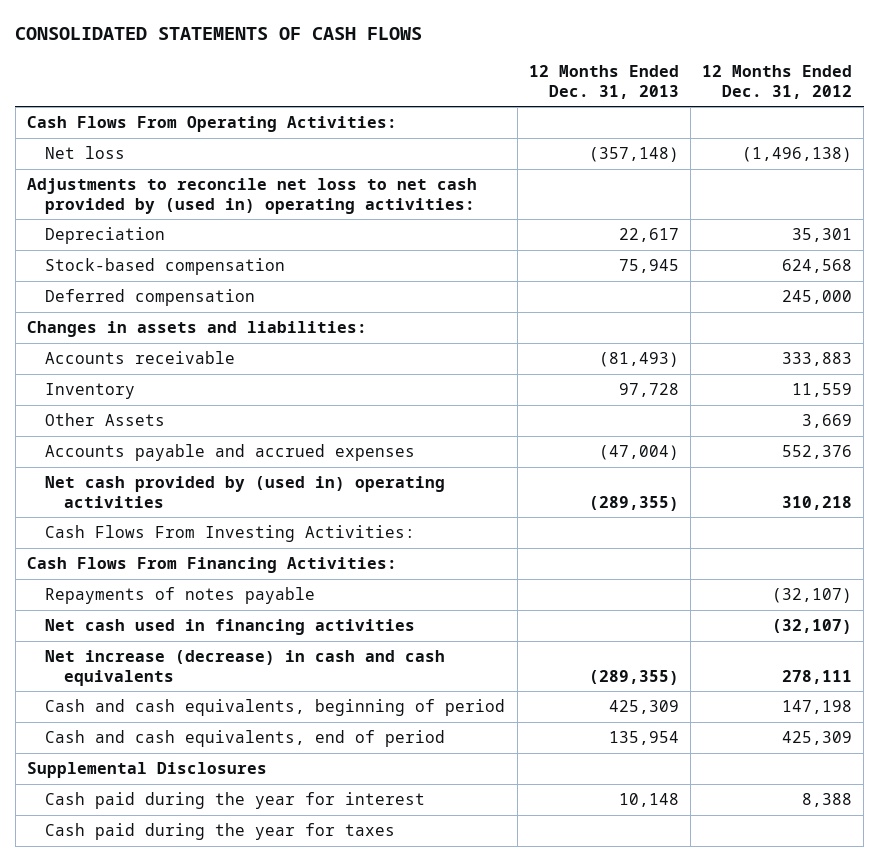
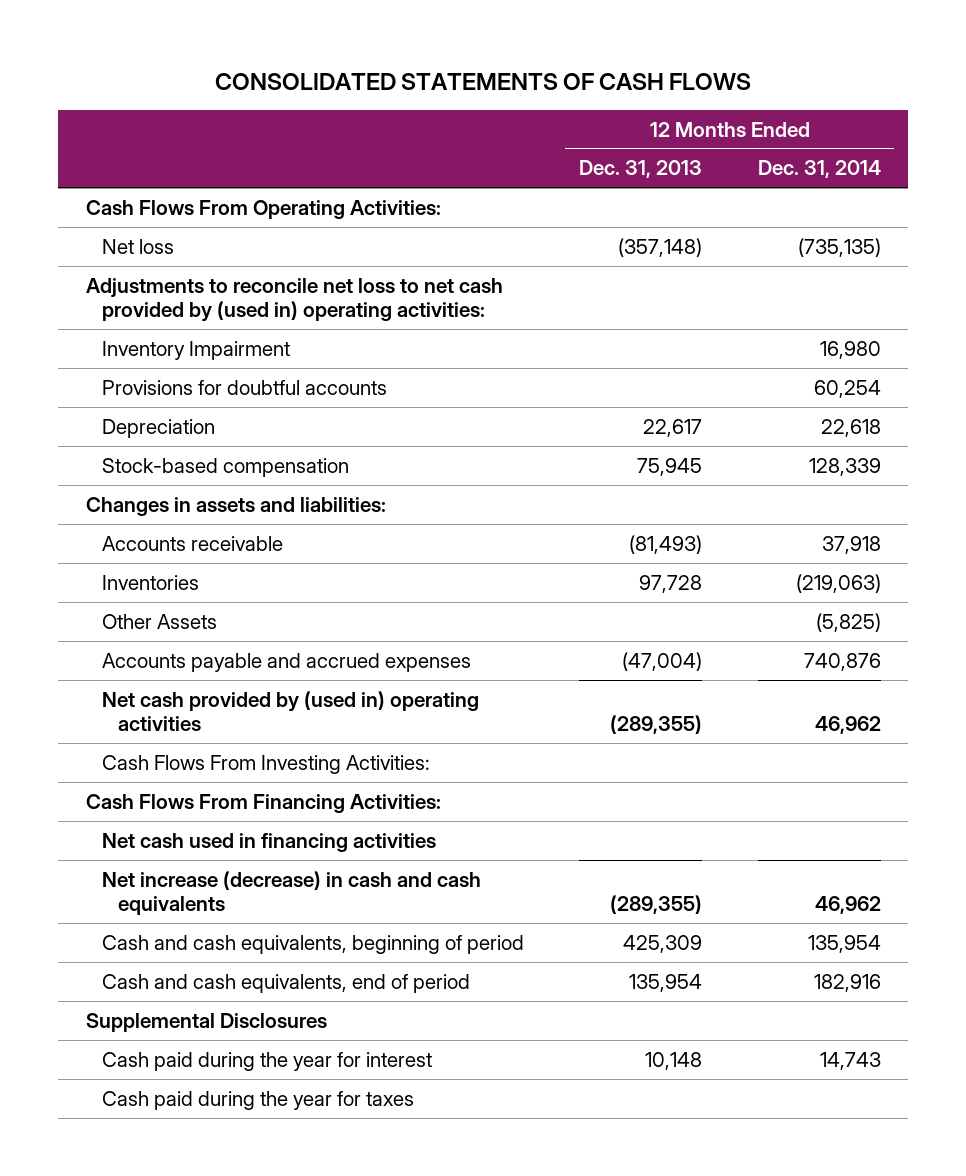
- | 12 Months Ended Dec. 31, 2013 | 12 Months Ended Dec. 31, 2012
+ | 12 Months Ended Dec. 31, 2013 | 12 Months Ended Dec. 31, 2014
+ Inventory Impairment | | 16,980
+ Provisions for doubtful accounts | | 60,254
- Deferred compensation | | 245,000
- Inventory | 97,728 | 11,559
+ Inventories | 97,728 | (219,063)
- Repayments of notes payable | | (32,107)

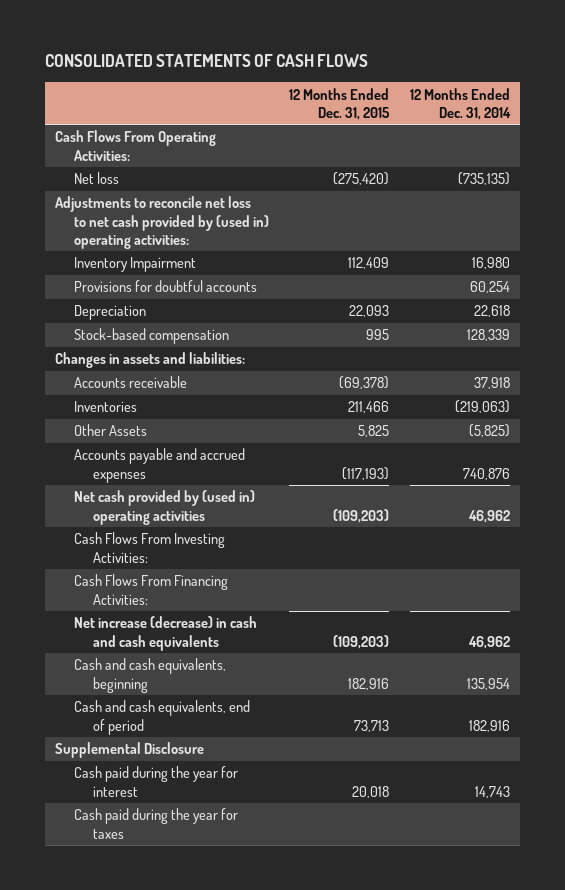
- | 12 Months Ended Dec. 31, 2013 | 12 Months Ended Dec. 31, 2014
+ | 12 Months Ended Dec. 31, 2015 | 12 Months Ended Dec. 31, 2014
- Net cash used in financing activities
- Cash and cash equivalents, beginning of period | 425,309 | 135,954
+ Cash and cash equivalents, beginning | 182,916 | 135,954
- Supplemental Disclosures
+ Supplemental Disclosure

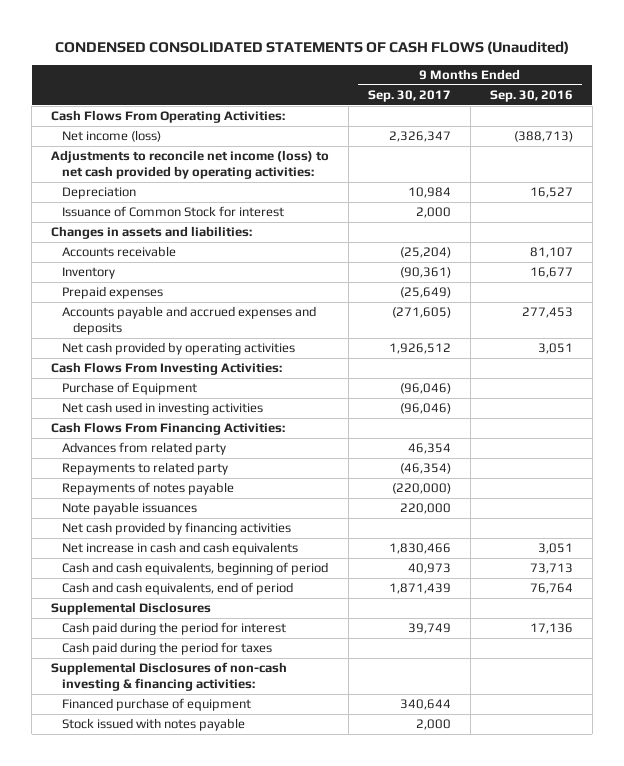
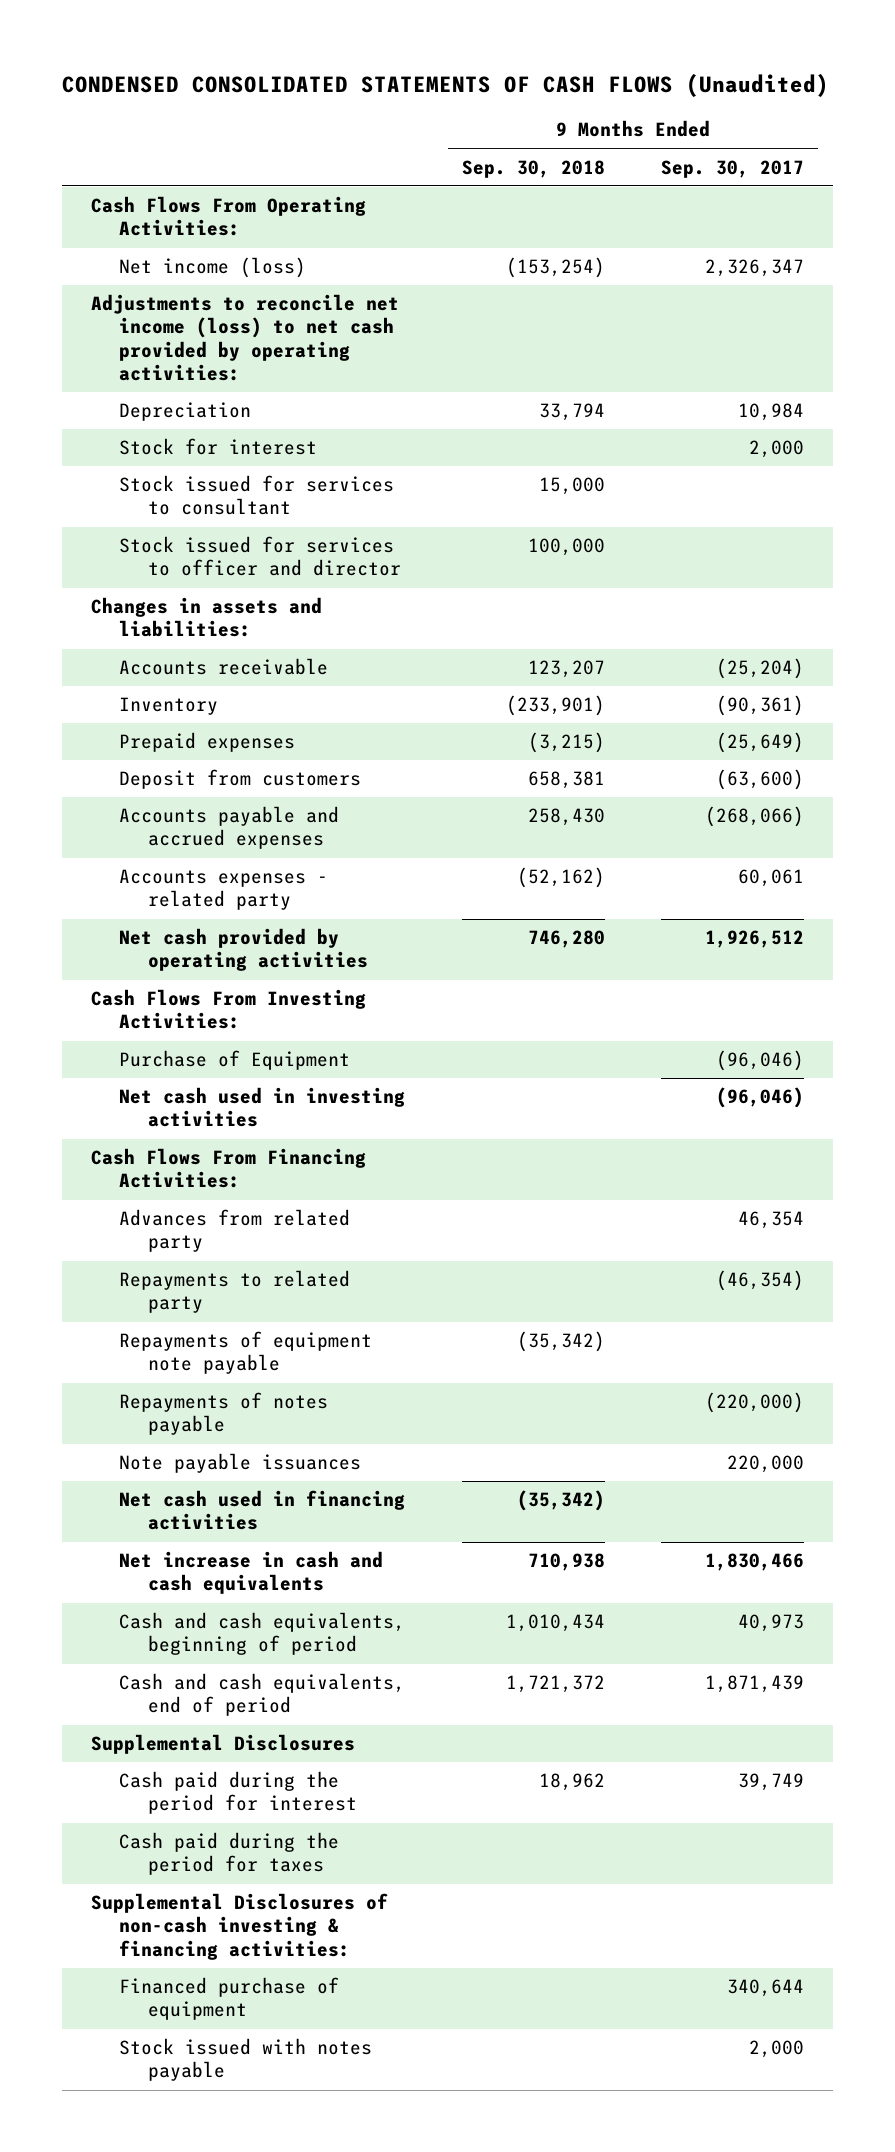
- | 9 Months Ended Sep. 30, 2017 | 9 Months Ended Sep. 30, 2016
+ | 9 Months Ended Sep. 30, 2018 | 9 Months Ended Sep. 30, 2017
- Issuance of Common Stock for interest | 2,000 |
+ Stock for interest | | 2,000
+ Stock issued for services to consultant | 15,000 |
+ Stock issued for services to officer and director | 100,000 |
- Accounts payable and accrued expenses and deposits | (271,605) | 277,453
+ Deposit from customers | 658,381 | (63,600)
+ Accounts payable and accrued expenses | 258,430 | (268,066)
+ Accounts expenses - related party | (52,162) | 60,061
+ Repayments of equipment note payable | (35,342) |
- Net cash provided by financing activities
+ Net cash used in financing activities | (35,342) |

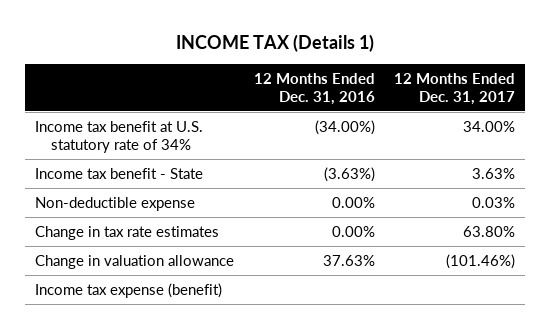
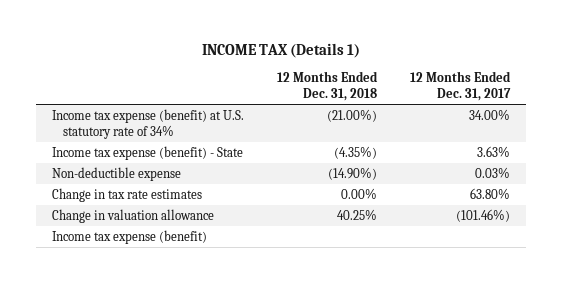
- | 12 Months Ended Dec. 31, 2016 | 12 Months Ended Dec. 31, 2017
+ | 12 Months Ended Dec. 31, 2018 | 12 Months Ended Dec. 31, 2017
- Income tax benefit at U.S. statutory rate of 34% | (34.00%) | 34.00%
- Income tax benefit - State | (3.63%) | 3.63%
+ Income tax expense (benefit) at U.S. statutory rate of 34% | (21.00%) | 34.00%
+ Income tax expense (benefit) - State | (4.35%) | 3.63%

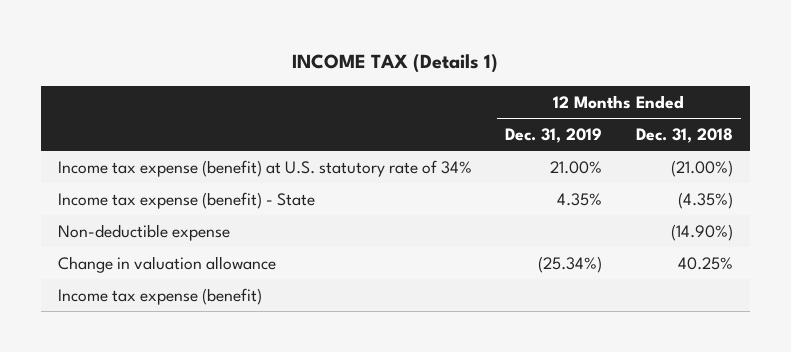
- | 12 Months Ended Dec. 31, 2018 | 12 Months Ended Dec. 31, 2017
+ | 12 Months Ended Dec. 31, 2019 | 12 Months Ended Dec. 31, 2018
- Change in tax rate estimates | 0.00% | 63.80%

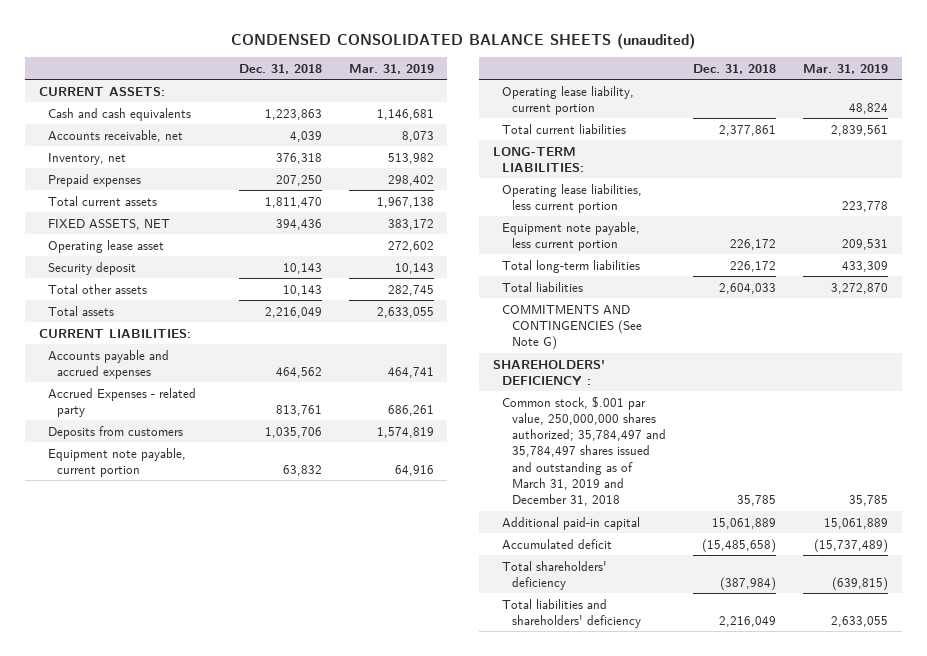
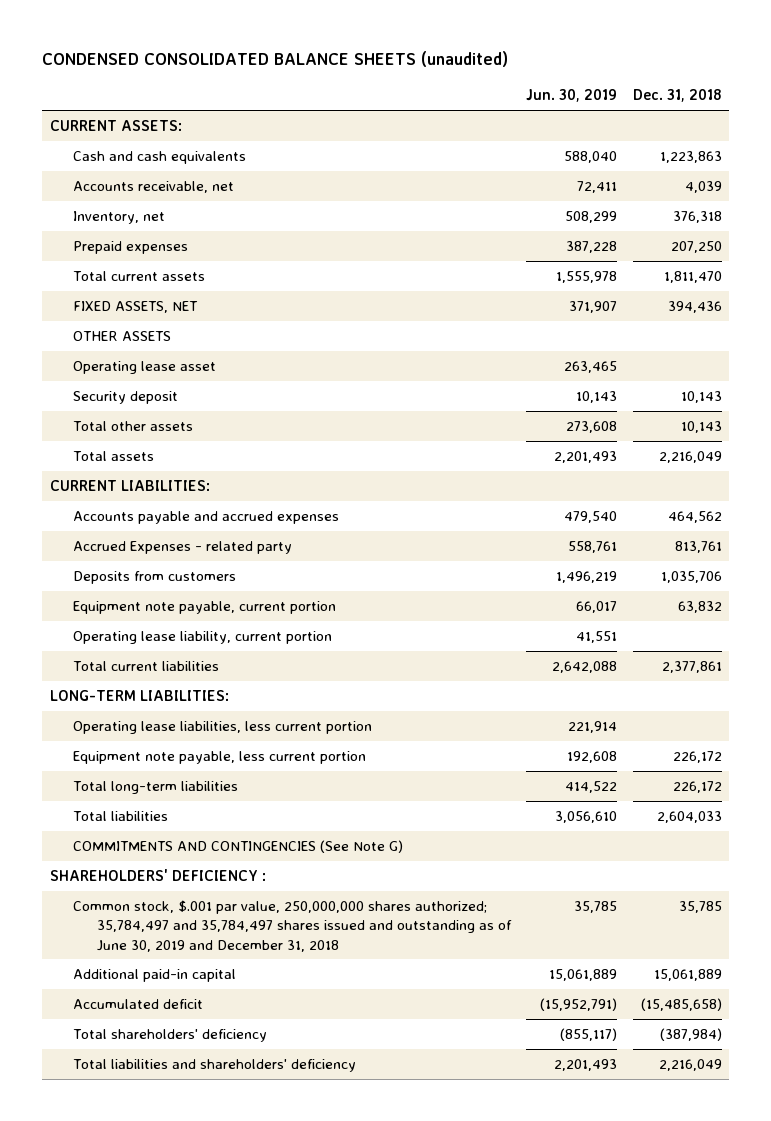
- | Dec. 31, 2018 | Mar. 31, 2019
+ | Jun. 30, 2019 | Dec. 31, 2018
+ OTHER ASSETS
- Common stock, $.001 par value, 250,000,000 shares authorized; 35,784,497 and 35,784,497 shares issued and outstanding as of March 31, 2019 and December 31, 2018 | 35,785 | 35,785
+ Common stock, $.001 par value, 250,000,000 shares authorized; 35,784,497 and 35,784,497 shares issued and outstanding as of June 30, 2019 and December 31, 2018 | 35,785 | 35,785

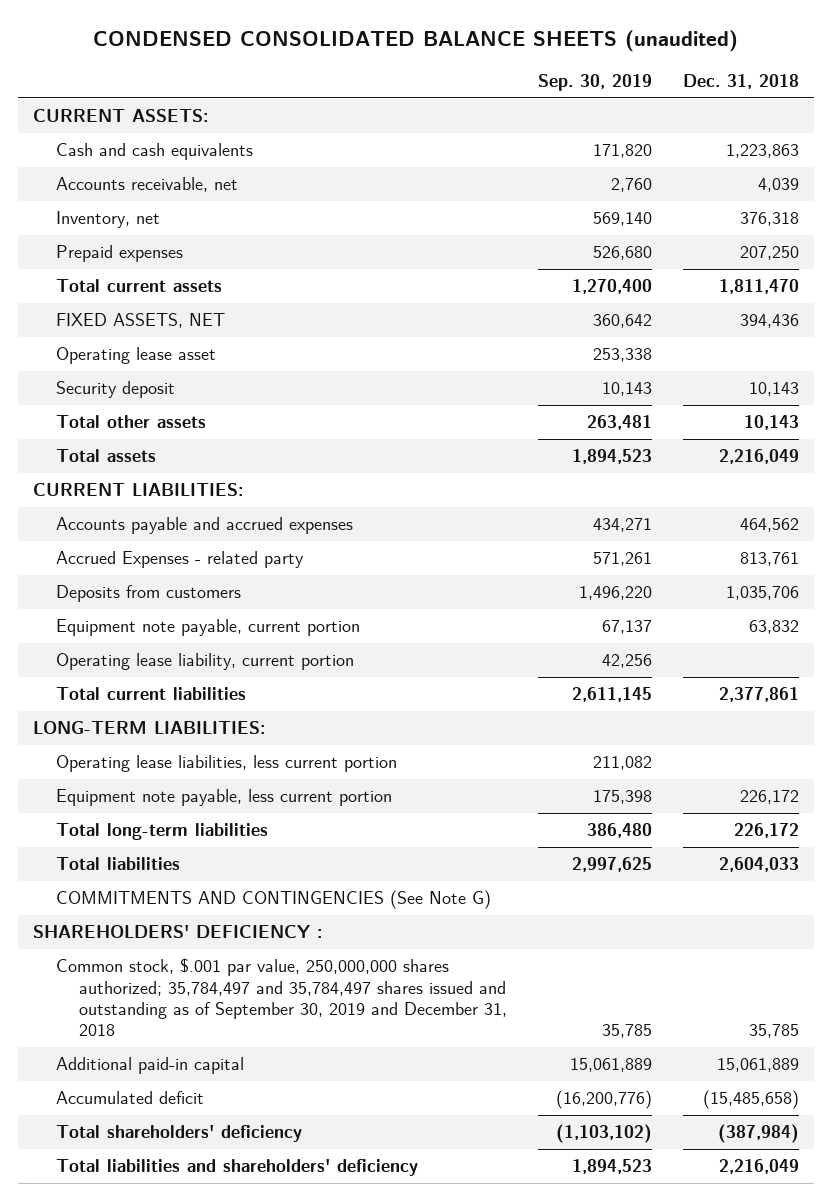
- | Jun. 30, 2019 | Dec. 31, 2018
+ | Sep. 30, 2019 | Dec. 31, 2018
- OTHER ASSETS
- Common stock, $.001 par value, 250,000,000 shares authorized; 35,784,497 and 35,784,497 shares issued and outstanding as of June 30, 2019 and December 31, 2018 | 35,785 | 35,785
+ Common stock, $.001 par value, 250,000,000 shares authorized; 35,784,497 and 35,784,497 shares issued and outstanding as of September 30, 2019 and December 31, 2018 | 35,785 | 35,785

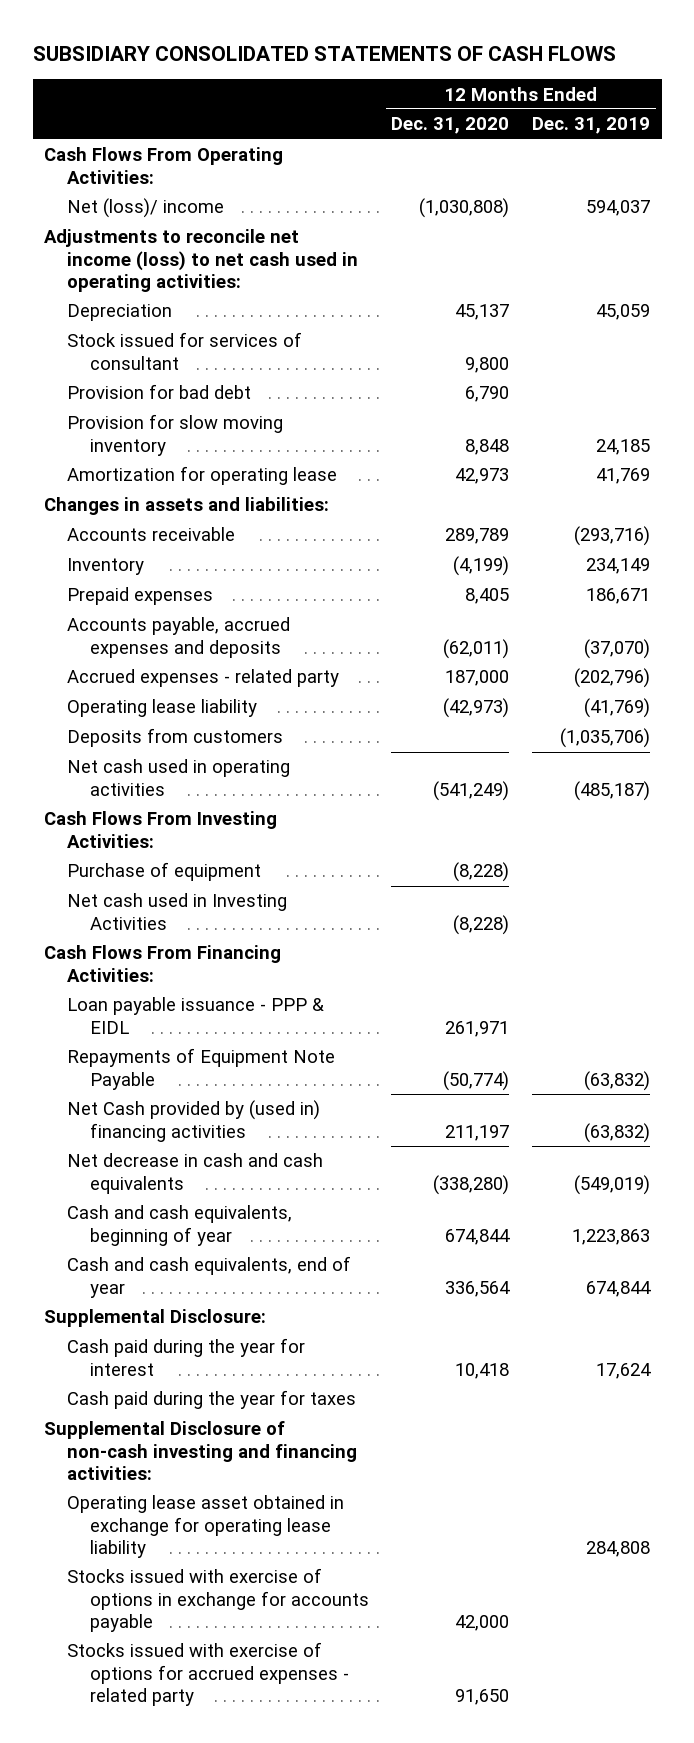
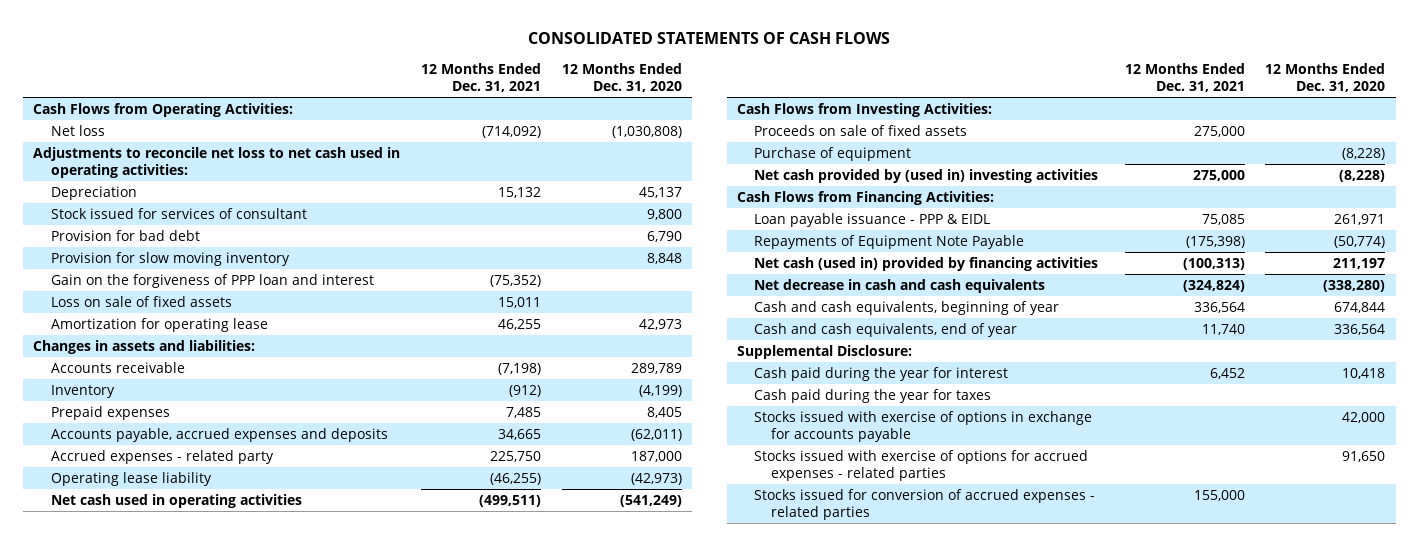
- SUBSIDIARY CONSOLIDATED STATEMENTS OF CASH FLOWS
+ CONSOLIDATED STATEMENTS OF CASH FLOWS
- | 12 Months Ended Dec. 31, 2020 | 12 Months Ended Dec. 31, 2019
+ | 12 Months Ended Dec. 31, 2021 | 12 Months Ended Dec. 31, 2020
- Cash Flows From Operating Activities:
- Net (loss)/ income | (1,030,808) | 594,037
- Adjustments to reconcile net income (loss) to net cash used in operating activities:
+ Cash Flows from Operating Activities:
+ Net loss | (714,092) | (1,030,808)
+ Adjustments to reconcile net loss to net cash used in operating activities:
+ Gain on the forgiveness of PPP loan and interest | (75,352) |
+ Loss on sale of fixed assets | 15,011 |
- Deposits from customers | | (1,035,706)
- Cash Flows From Investing Activities:
+ Cash Flows from Investing Activities:
+ Proceeds on sale of fixed assets | 275,000 |
- Net cash used in Investing Activities | (8,228) |
- Cash Flows From Financing Activities:
+ Net cash provided by (used in) investing activities | 275,000 | (8,228)
+ Cash Flows from Financing Activities:
- Net Cash provided by (used in) financing activities | 211,197 | (63,832)
+ Net cash (used in) provided by financing activities | (100,313) | 211,197
- Supplemental Disclosure of non-cash investing and financing activities:
- Operating lease asset obtained in exchange for operating lease liability | | 284,808
- Stocks issued with exercise of options for accrued expenses - related party | 91,650 |
+ Stocks issued with exercise of options for accrued expenses - related parties | | 91,650
+ Stocks issued for conversion of accrued expenses - related parties | 155,000 |

